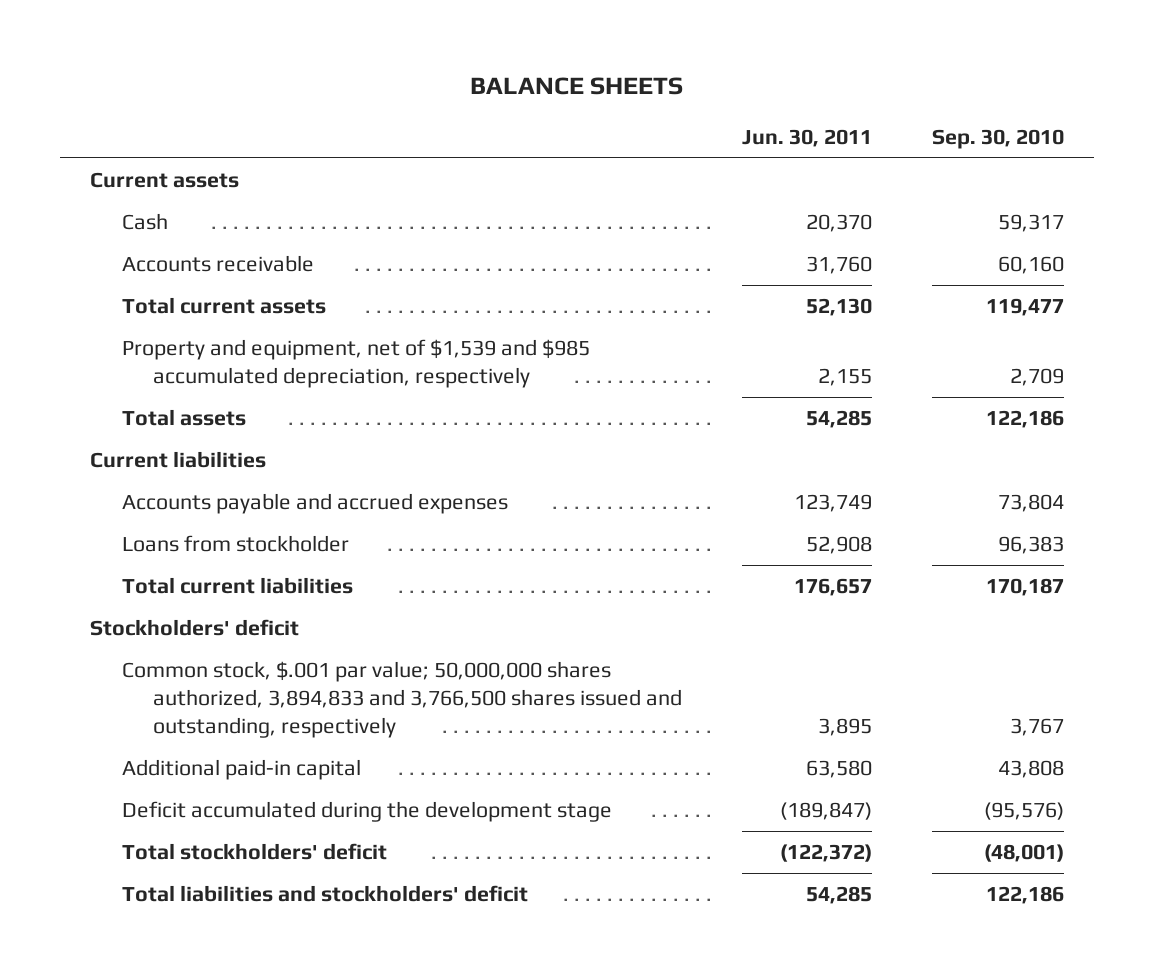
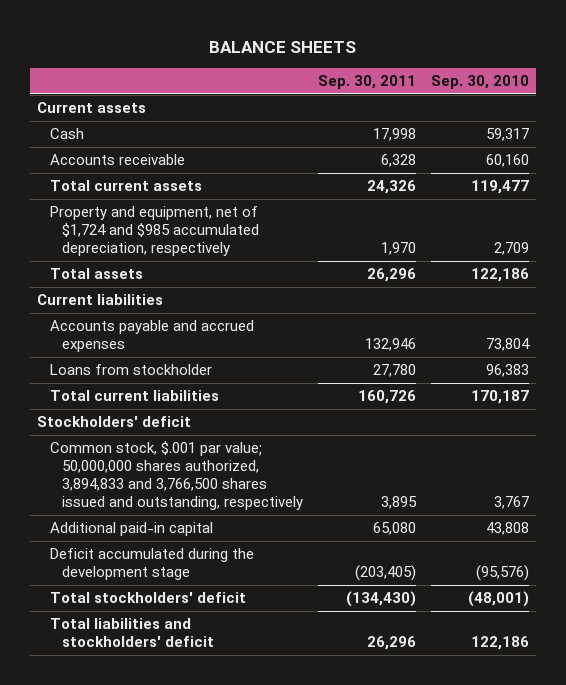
- | Jun. 30, 2011 | Sep. 30, 2010
+ | Sep. 30, 2011 | Sep. 30, 2010
- Property and equipment, net of $1,539 and $985 accumulated depreciation, respectively | 2,155 | 2,709
+ Property and equipment, net of $1,724 and $985 accumulated depreciation, respectively | 1,970 | 2,709

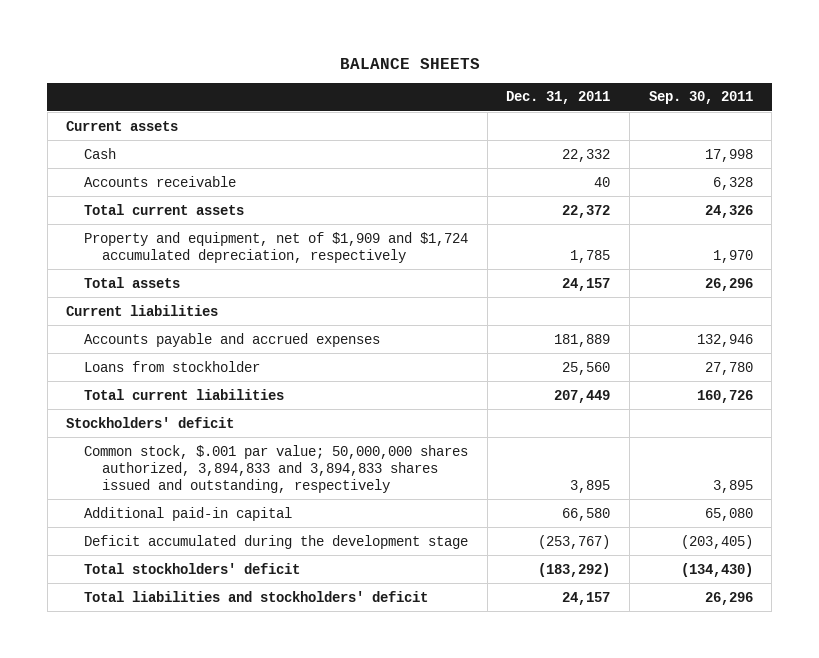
- | Sep. 30, 2011 | Sep. 30, 2010
+ | Dec. 31, 2011 | Sep. 30, 2011
- Property and equipment, net of $1,724 and $985 accumulated depreciation, respectively | 1,970 | 2,709
+ Property and equipment, net of $1,909 and $1,724 accumulated depreciation, respectively | 1,785 | 1,970
- Common stock, $.001 par value; 50,000,000 shares authorized, 3,894,833 and 3,766,500 shares issued and outstanding, respectively | 3,895 | 3,767
+ Common stock, $.001 par value; 50,000,000 shares authorized, 3,894,833 and 3,894,833 shares issued and outstanding, respectively | 3,895 | 3,895

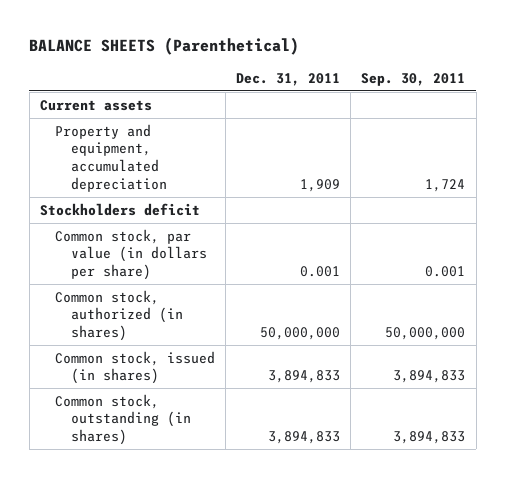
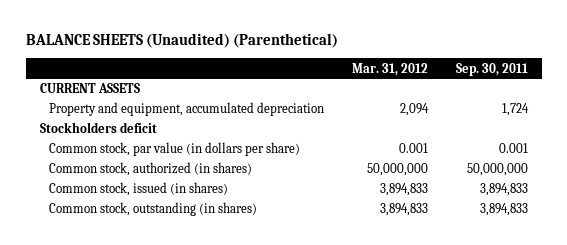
- BALANCE SHEETS (Parenthetical)
+ BALANCE SHEETS (Unaudited) (Parenthetical)
- | Dec. 31, 2011 | Sep. 30, 2011
+ | Mar. 31, 2012 | Sep. 30, 2011
- Current assets
+ CURRENT ASSETS

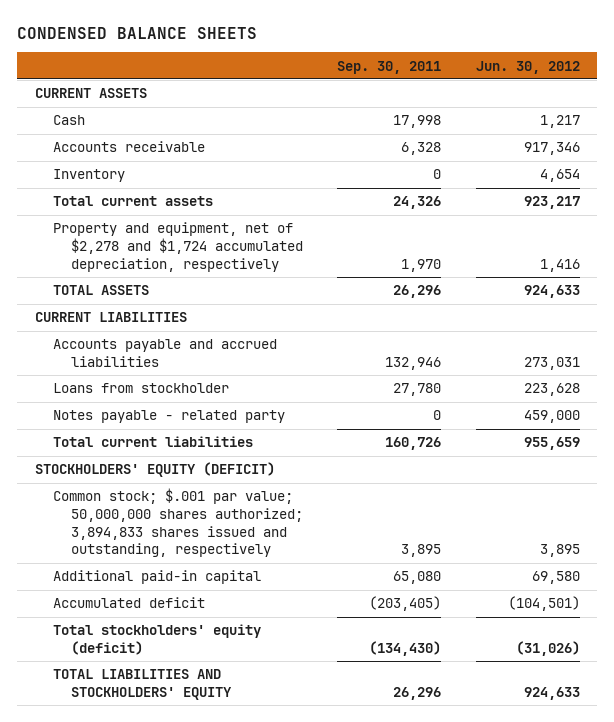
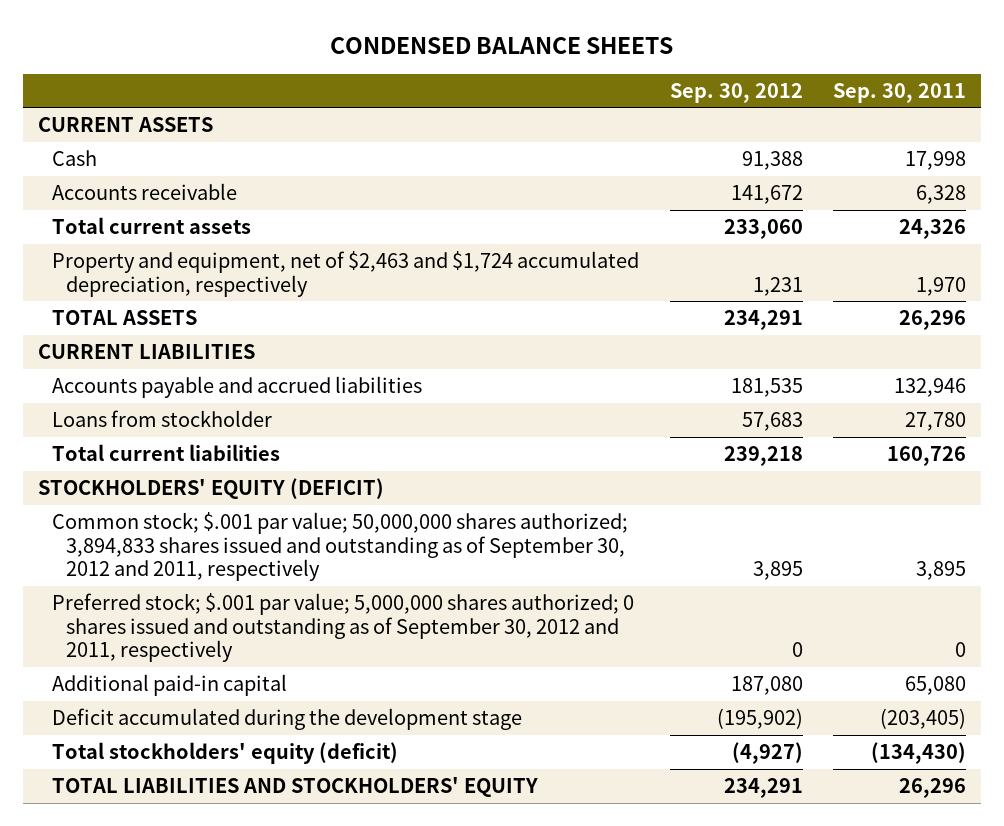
- | Sep. 30, 2011 | Jun. 30, 2012
+ | Sep. 30, 2012 | Sep. 30, 2011
- Inventory | 0 | 4,654
- Property and equipment, net of $2,278 and $1,724 accumulated depreciation, respectively | 1,970 | 1,416
+ Property and equipment, net of $2,463 and $1,724 accumulated depreciation, respectively | 1,231 | 1,970
- Notes payable - related party | 0 | 459,000
- Common stock; $.001 par value; 50,000,000 shares authorized; 3,894,833 shares issued and outstanding, respectively | 3,895 | 3,895
+ Common stock; $.001 par value; 50,000,000 shares authorized; 3,894,833 shares issued and outstanding as of September 30, 2012 and 2011, respectively | 3,895 | 3,895
+ Preferred stock; $.001 par value; 5,000,000 shares authorized; 0 shares issued and outstanding as of September 30, 2012 and 2011, respectively | 0 | 0
- Accumulated deficit | (203,405) | (104,501)
+ Deficit accumulated during the development stage | (195,902) | (203,405)

